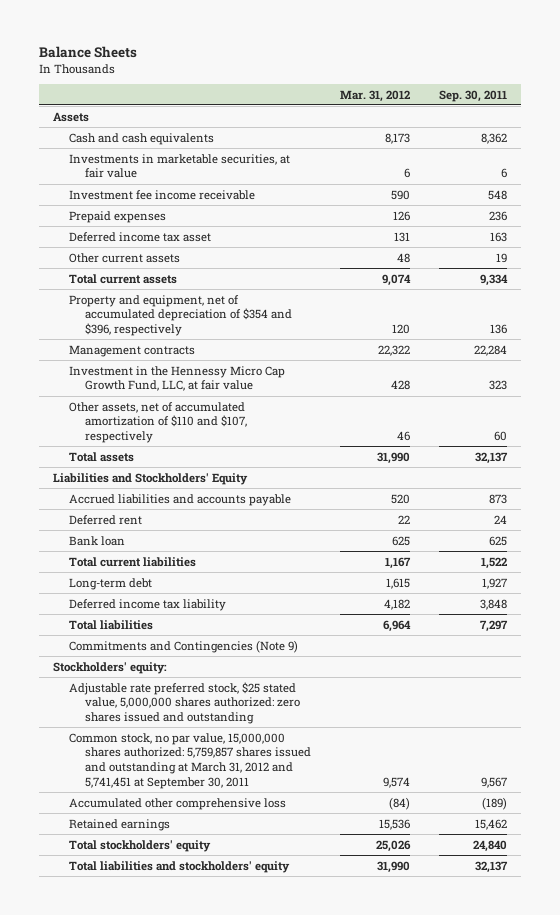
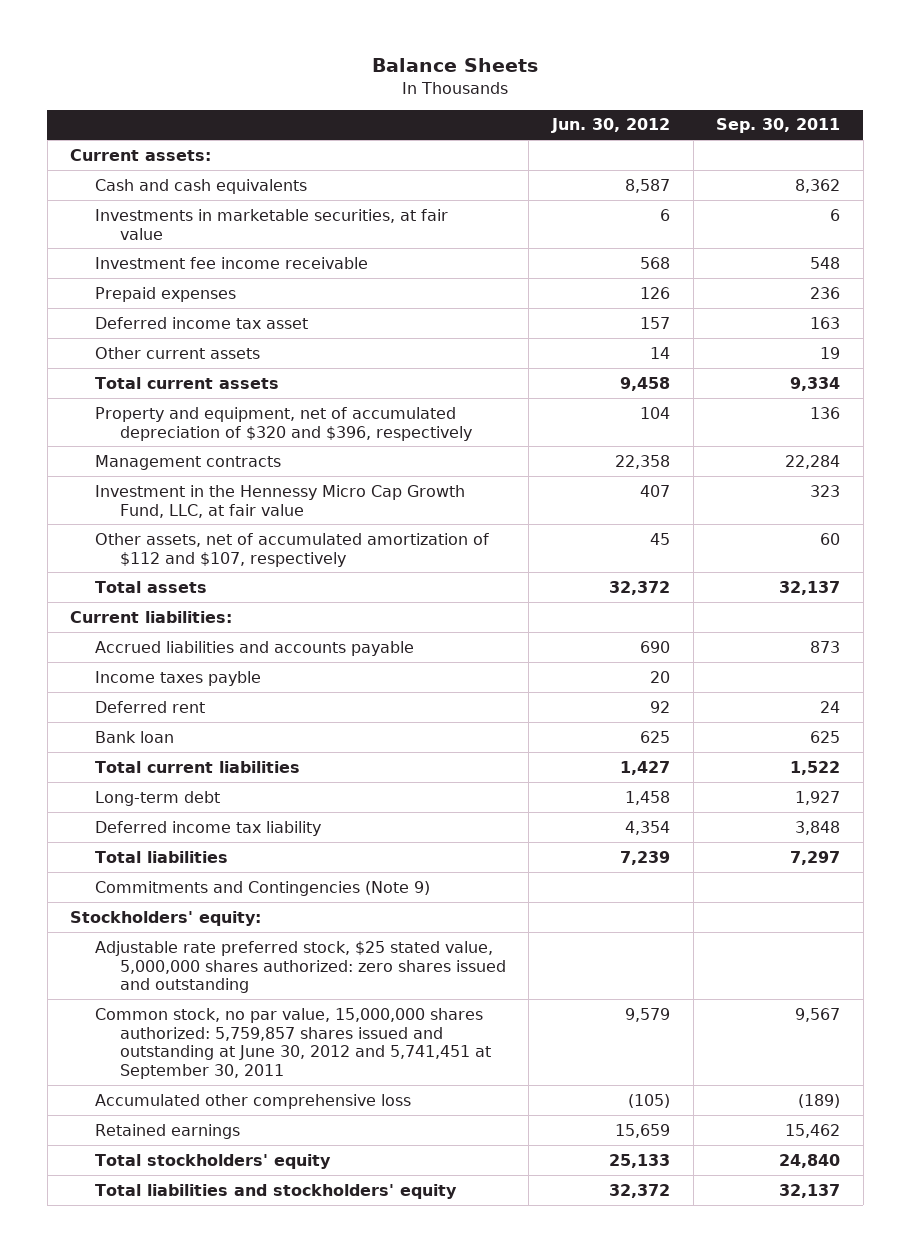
- | Mar. 31, 2012 | Sep. 30, 2011
+ | Jun. 30, 2012 | Sep. 30, 2011
- Assets
+ Current assets:
- Property and equipment, net of accumulated depreciation of $354 and $396, respectively | 120 | 136
+ Property and equipment, net of accumulated depreciation of $320 and $396, respectively | 104 | 136
- Other assets, net of accumulated amortization of $110 and $107, respectively | 46 | 60
+ Other assets, net of accumulated amortization of $112 and $107, respectively | 45 | 60
- Liabilities and Stockholders' Equity
+ Current liabilities:
+ Income taxes payble | 20 |
- Common stock, no par value, 15,000,000 shares authorized: 5,759,857 shares issued and outstanding at March 31, 2012 and 5,741,451 at September 30, 2011 | 9,574 | 9,567
+ Common stock, no par value, 15,000,000 shares authorized: 5,759,857 shares issued and outstanding at June 30, 2012 and 5,741,451 at September 30, 2011 | 9,579 | 9,567

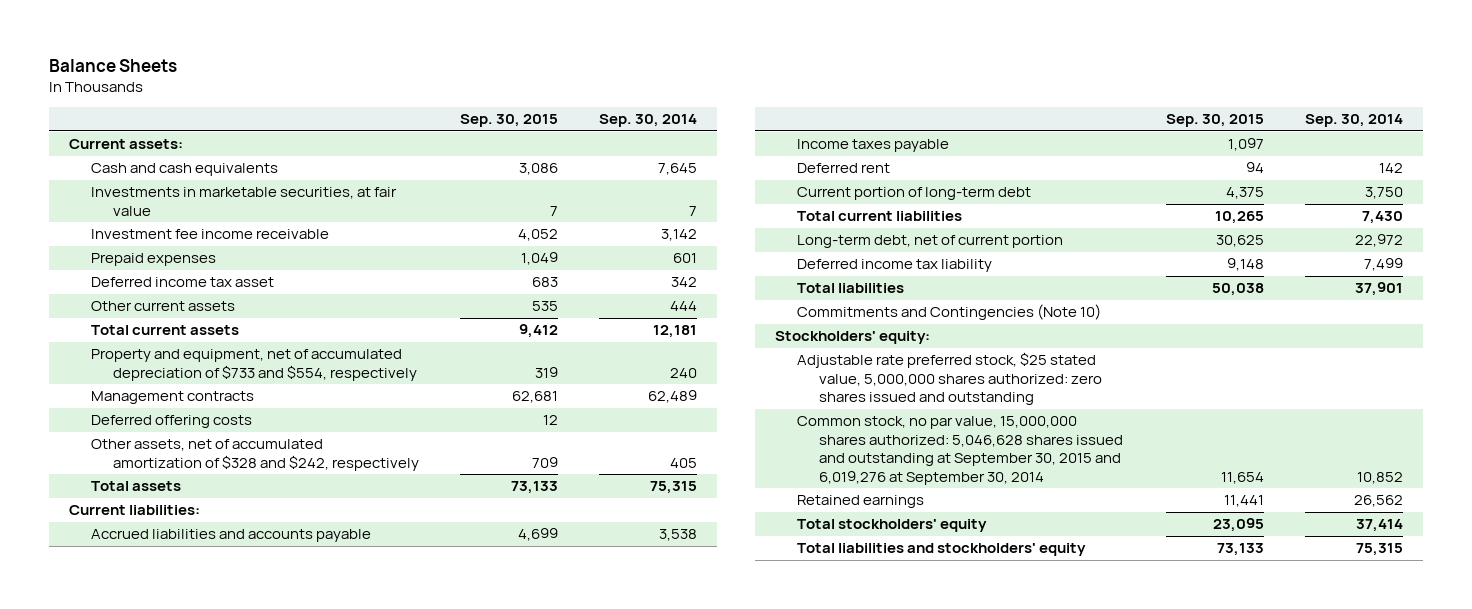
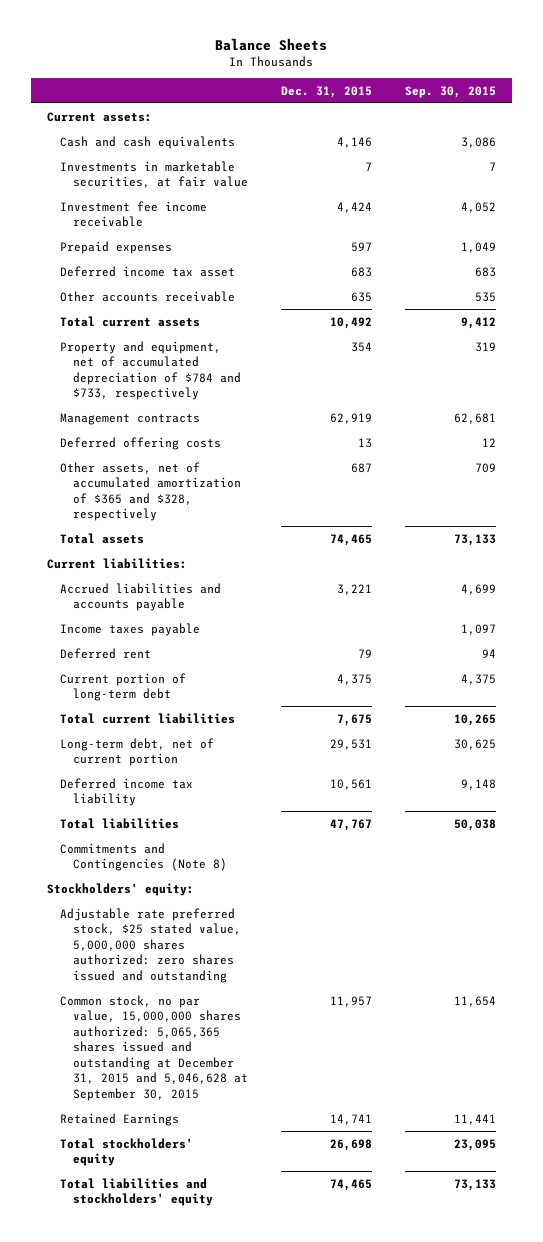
- | Sep. 30, 2015 | Sep. 30, 2014
+ | Dec. 31, 2015 | Sep. 30, 2015
- Other current assets | 535 | 444
+ Other accounts receivable | 635 | 535
- Property and equipment, net of accumulated depreciation of $733 and $554, respectively | 319 | 240
+ Property and equipment, net of accumulated depreciation of $784 and $733, respectively | 354 | 319
- Other assets, net of accumulated amortization of $328 and $242, respectively | 709 | 405
+ Other assets, net of accumulated amortization of $365 and $328, respectively | 687 | 709
- Commitments and Contingencies (Note 10)
+ Commitments and Contingencies (Note 8)
- Common stock, no par value, 15,000,000 shares authorized: 5,046,628 shares issued and outstanding at September 30, 2015 and 6,019,276 at September 30, 2014 | 11,654 | 10,852
- Retained earnings | 11,441 | 26,562
+ Common stock, no par value, 15,000,000 shares authorized: 5,065,365 shares issued and outstanding at December 31, 2015 and 5,046,628 at September 30, 2015 | 11,957 | 11,654
+ Retained Earnings | 14,741 | 11,441

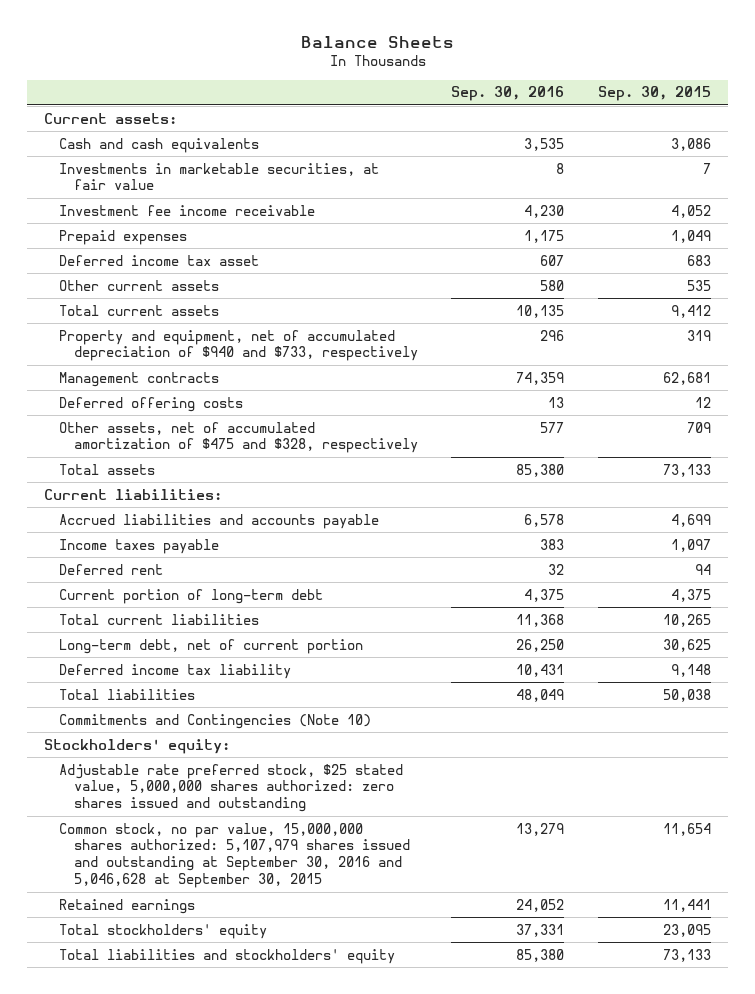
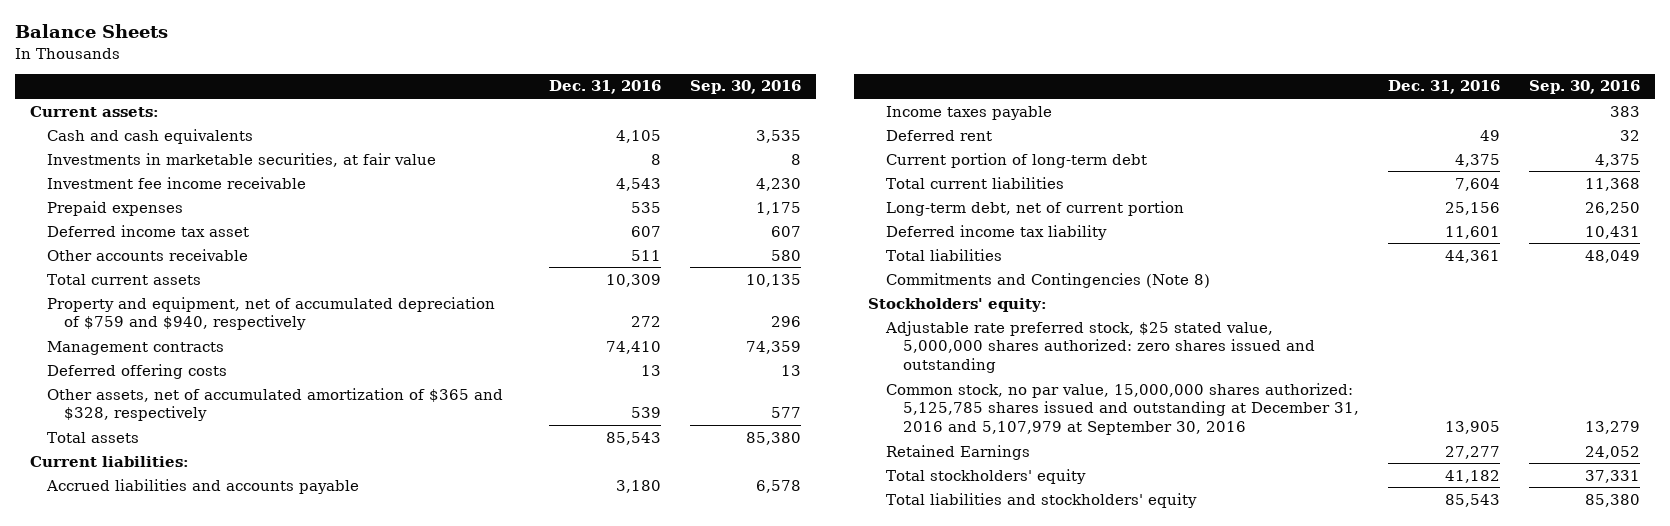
- | Sep. 30, 2016 | Sep. 30, 2015
+ | Dec. 31, 2016 | Sep. 30, 2016
- Other current assets | 580 | 535
+ Other accounts receivable | 511 | 580
- Property and equipment, net of accumulated depreciation of $940 and $733, respectively | 296 | 319
+ Property and equipment, net of accumulated depreciation of $759 and $940, respectively | 272 | 296
- Other assets, net of accumulated amortization of $475 and $328, respectively | 577 | 709
+ Other assets, net of accumulated amortization of $365 and $328, respectively | 539 | 577
- Commitments and Contingencies (Note 10)
+ Commitments and Contingencies (Note 8)
- Common stock, no par value, 15,000,000 shares authorized: 5,107,979 shares issued and outstanding at September 30, 2016 and 5,046,628 at September 30, 2015 | 13,279 | 11,654
- Retained earnings | 24,052 | 11,441
+ Common stock, no par value, 15,000,000 shares authorized: 5,125,785 shares issued and outstanding at December 31, 2016 and 5,107,979 at September 30, 2016 | 13,905 | 13,279
+ Retained Earnings | 27,277 | 24,052

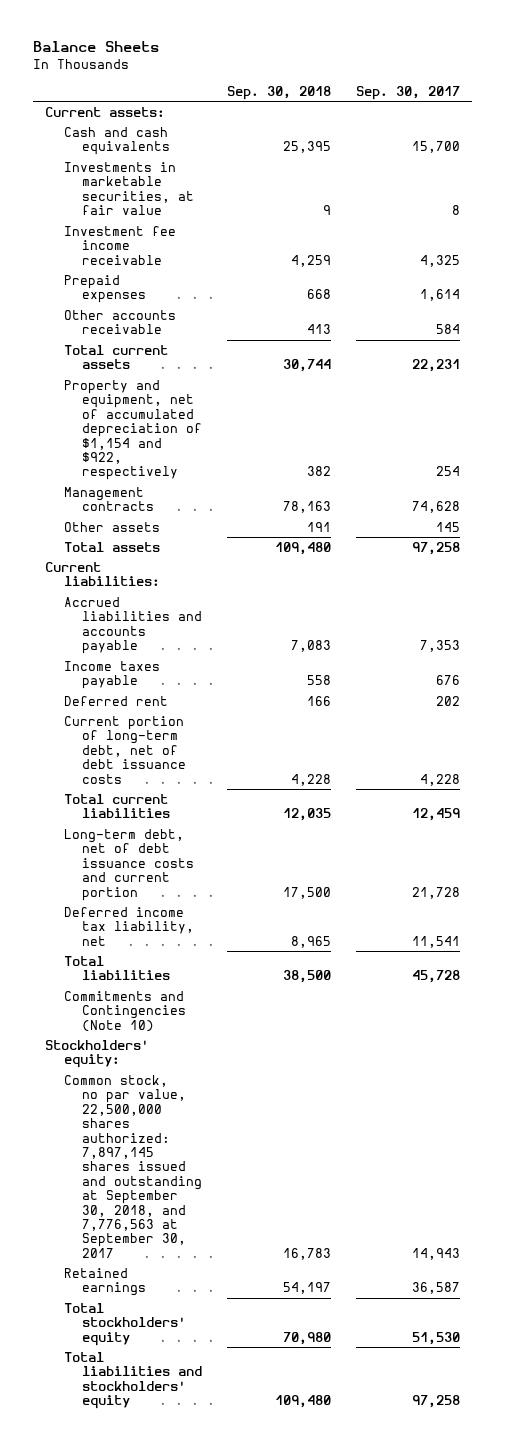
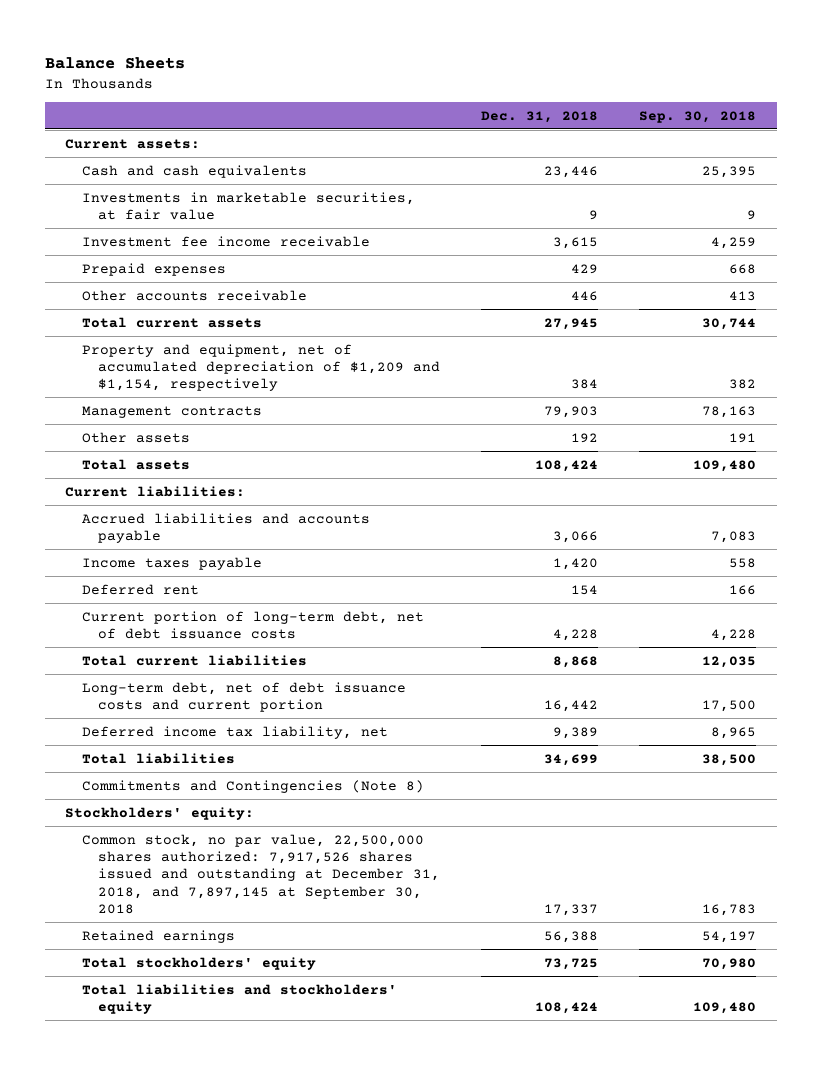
- | Sep. 30, 2018 | Sep. 30, 2017
+ | Dec. 31, 2018 | Sep. 30, 2018
- Property and equipment, net of accumulated depreciation of $1,154 and $922, respectively | 382 | 254
+ Property and equipment, net of accumulated depreciation of $1,209 and $1,154, respectively | 384 | 382
- Commitments and Contingencies (Note 10)
+ Commitments and Contingencies (Note 8)
- Common stock, no par value, 22,500,000 shares authorized: 7,897,145 shares issued and outstanding at September 30, 2018, and 7,776,563 at September 30, 2017 | 16,783 | 14,943
+ Common stock, no par value, 22,500,000 shares authorized: 7,917,526 shares issued and outstanding at December 31, 2018, and 7,897,145 at September 30, 2018 | 17,337 | 16,783

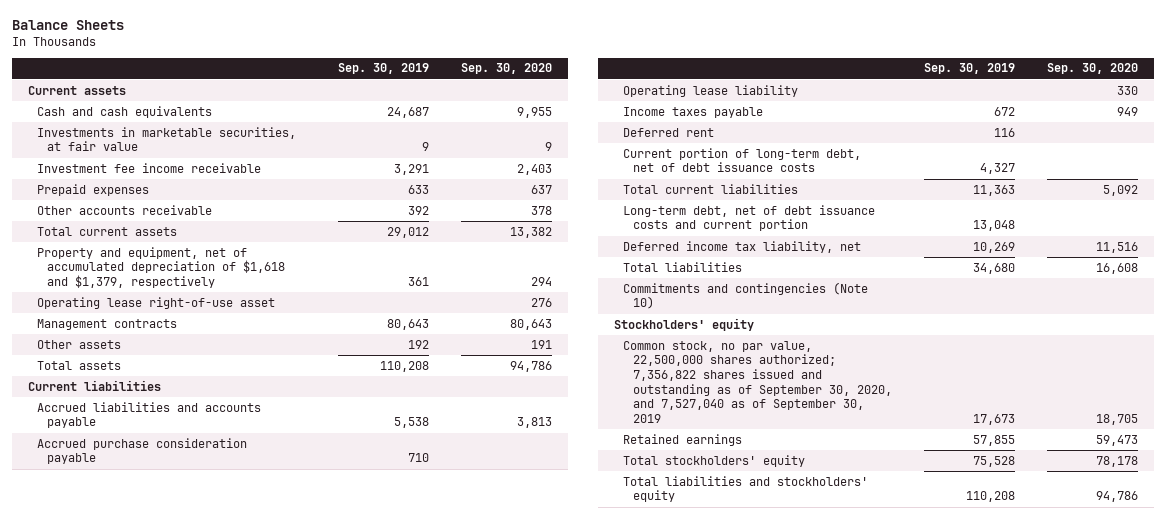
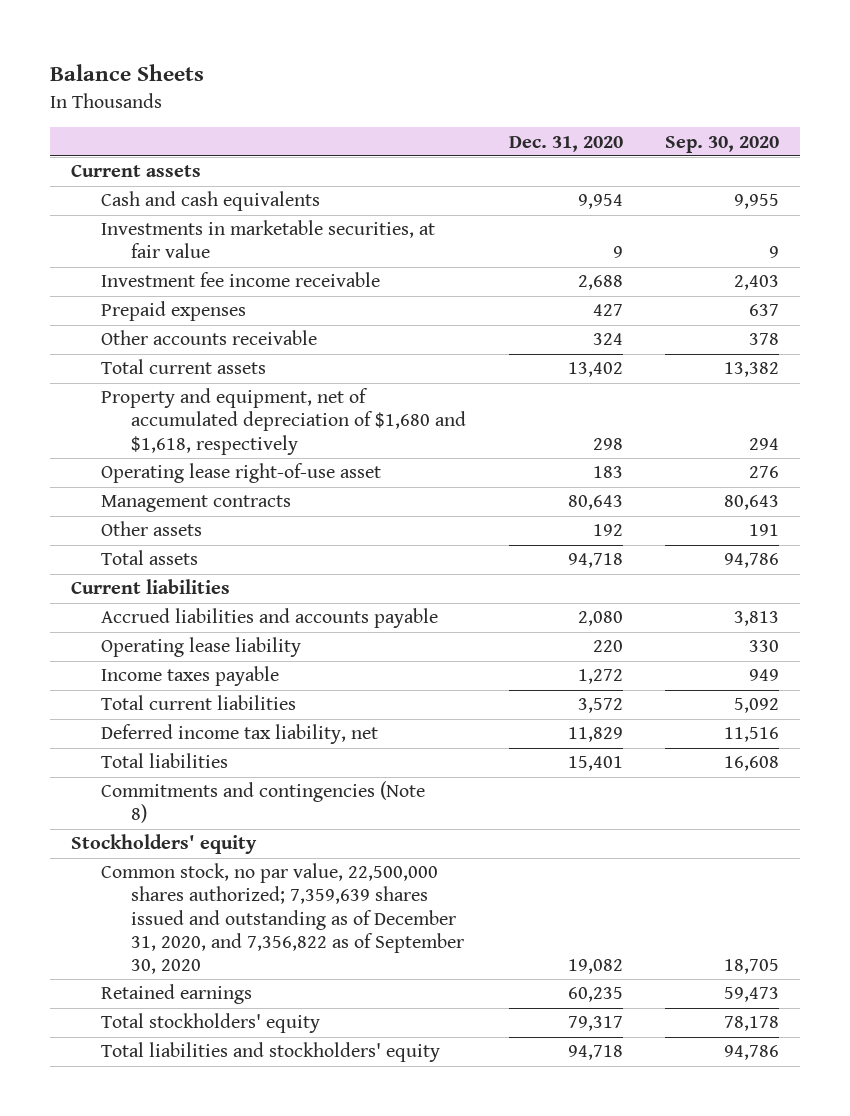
- | Sep. 30, 2019 | Sep. 30, 2020
+ | Dec. 31, 2020 | Sep. 30, 2020
- Property and equipment, net of accumulated depreciation of $1,618 and $1,379, respectively | 361 | 294
+ Property and equipment, net of accumulated depreciation of $1,680 and $1,618, respectively | 298 | 294
- Accrued purchase consideration payable | 710 |
- Deferred rent | 116 |
- Current portion of long-term debt, net of debt issuance costs | 4,327 |
- Long-term debt, net of debt issuance costs and current portion | 13,048 |
- Commitments and contingencies (Note 10)
+ Commitments and contingencies (Note 8)
- Common stock, no par value, 22,500,000 shares authorized; 7,356,822 shares issued and outstanding as of September 30, 2020, and 7,527,040 as of September 30, 2019 | 17,673 | 18,705
+ Common stock, no par value, 22,500,000 shares authorized; 7,359,639 shares issued and outstanding as of December 31, 2020, and 7,356,822 as of September 30, 2020 | 19,082 | 18,705

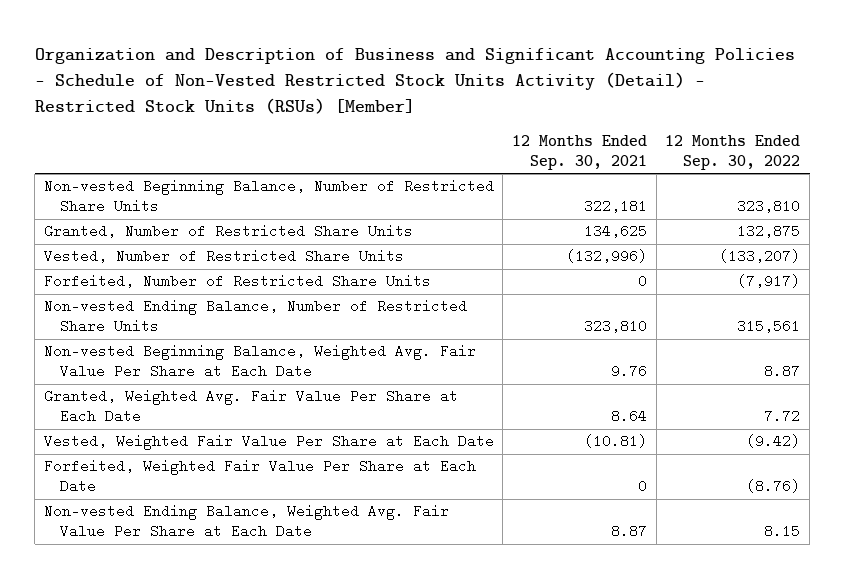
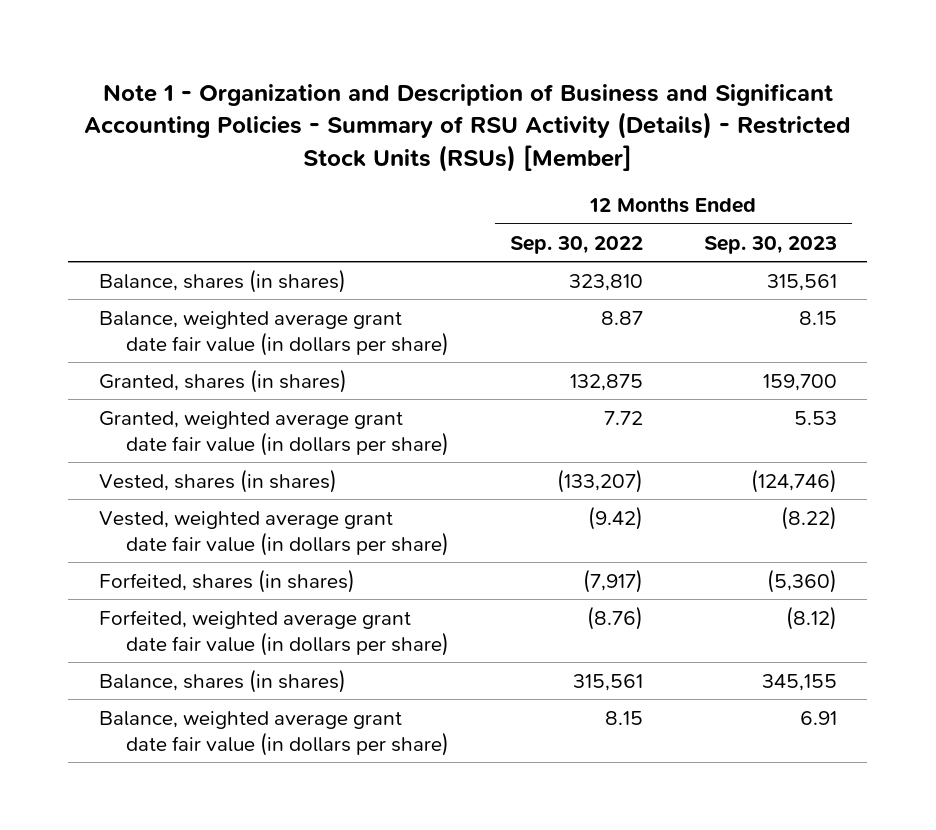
- Organization and Description of Business and Significant Accounting Policies - Schedule of Non-Vested Restricted Stock Units Activity (Detail) - Restricted Stock Units (RSUs) [Member]
+ Note 1 - Organization and Description of Business and Significant Accounting Policies - Summary of RSU Activity (Details) - Restricted Stock Units (RSUs) [Member]
- | 12 Months Ended Sep. 30, 2021 | 12 Months Ended Sep. 30, 2022
+ | 12 Months Ended Sep. 30, 2022 | 12 Months Ended Sep. 30, 2023
- Non-vested Beginning Balance, Number of Restricted Share Units | 322,181 | 323,810
- Granted, Number of Restricted Share Units | 134,625 | 132,875
- Vested, Number of Restricted Share Units | (132,996) | (133,207)
- Forfeited, Number of Restricted Share Units | 0 | (7,917)
- Non-vested Ending Balance, Number of Restricted Share Units | 323,810 | 315,561
- Non-vested Beginning Balance, Weighted Avg. Fair Value Per Share at Each Date | 9.76 | 8.87
- Granted, Weighted Avg. Fair Value Per Share at Each Date | 8.64 | 7.72
- Vested, Weighted Fair Value Per Share at Each Date | (10.81) | (9.42)
- Forfeited, Weighted Fair Value Per Share at Each Date | 0 | (8.76)
- Non-vested Ending Balance, Weighted Avg. Fair Value Per Share at Each Date | 8.87 | 8.15
+ Balance, shares (in shares) | 323,810 | 315,561
+ Balance, weighted average grant date fair value (in dollars per share) | 8.87 | 8.15
+ Granted, shares (in shares) | 132,875 | 159,700
+ Granted, weighted average grant date fair value (in dollars per share) | 7.72 | 5.53
+ Vested, shares (in shares) | (133,207) | (124,746)
+ Vested, weighted average grant date fair value (in dollars per share) | (9.42) | (8.22)
+ Forfeited, shares (in shares) | (7,917) | (5,360)
+ Forfeited, weighted average grant date fair value (in dollars per share) | (8.76) | (8.12)
+ Balance, shares (in shares) | 315,561 | 345,155
+ Balance, weighted average grant date fair value (in dollars per share) | 8.15 | 6.91

